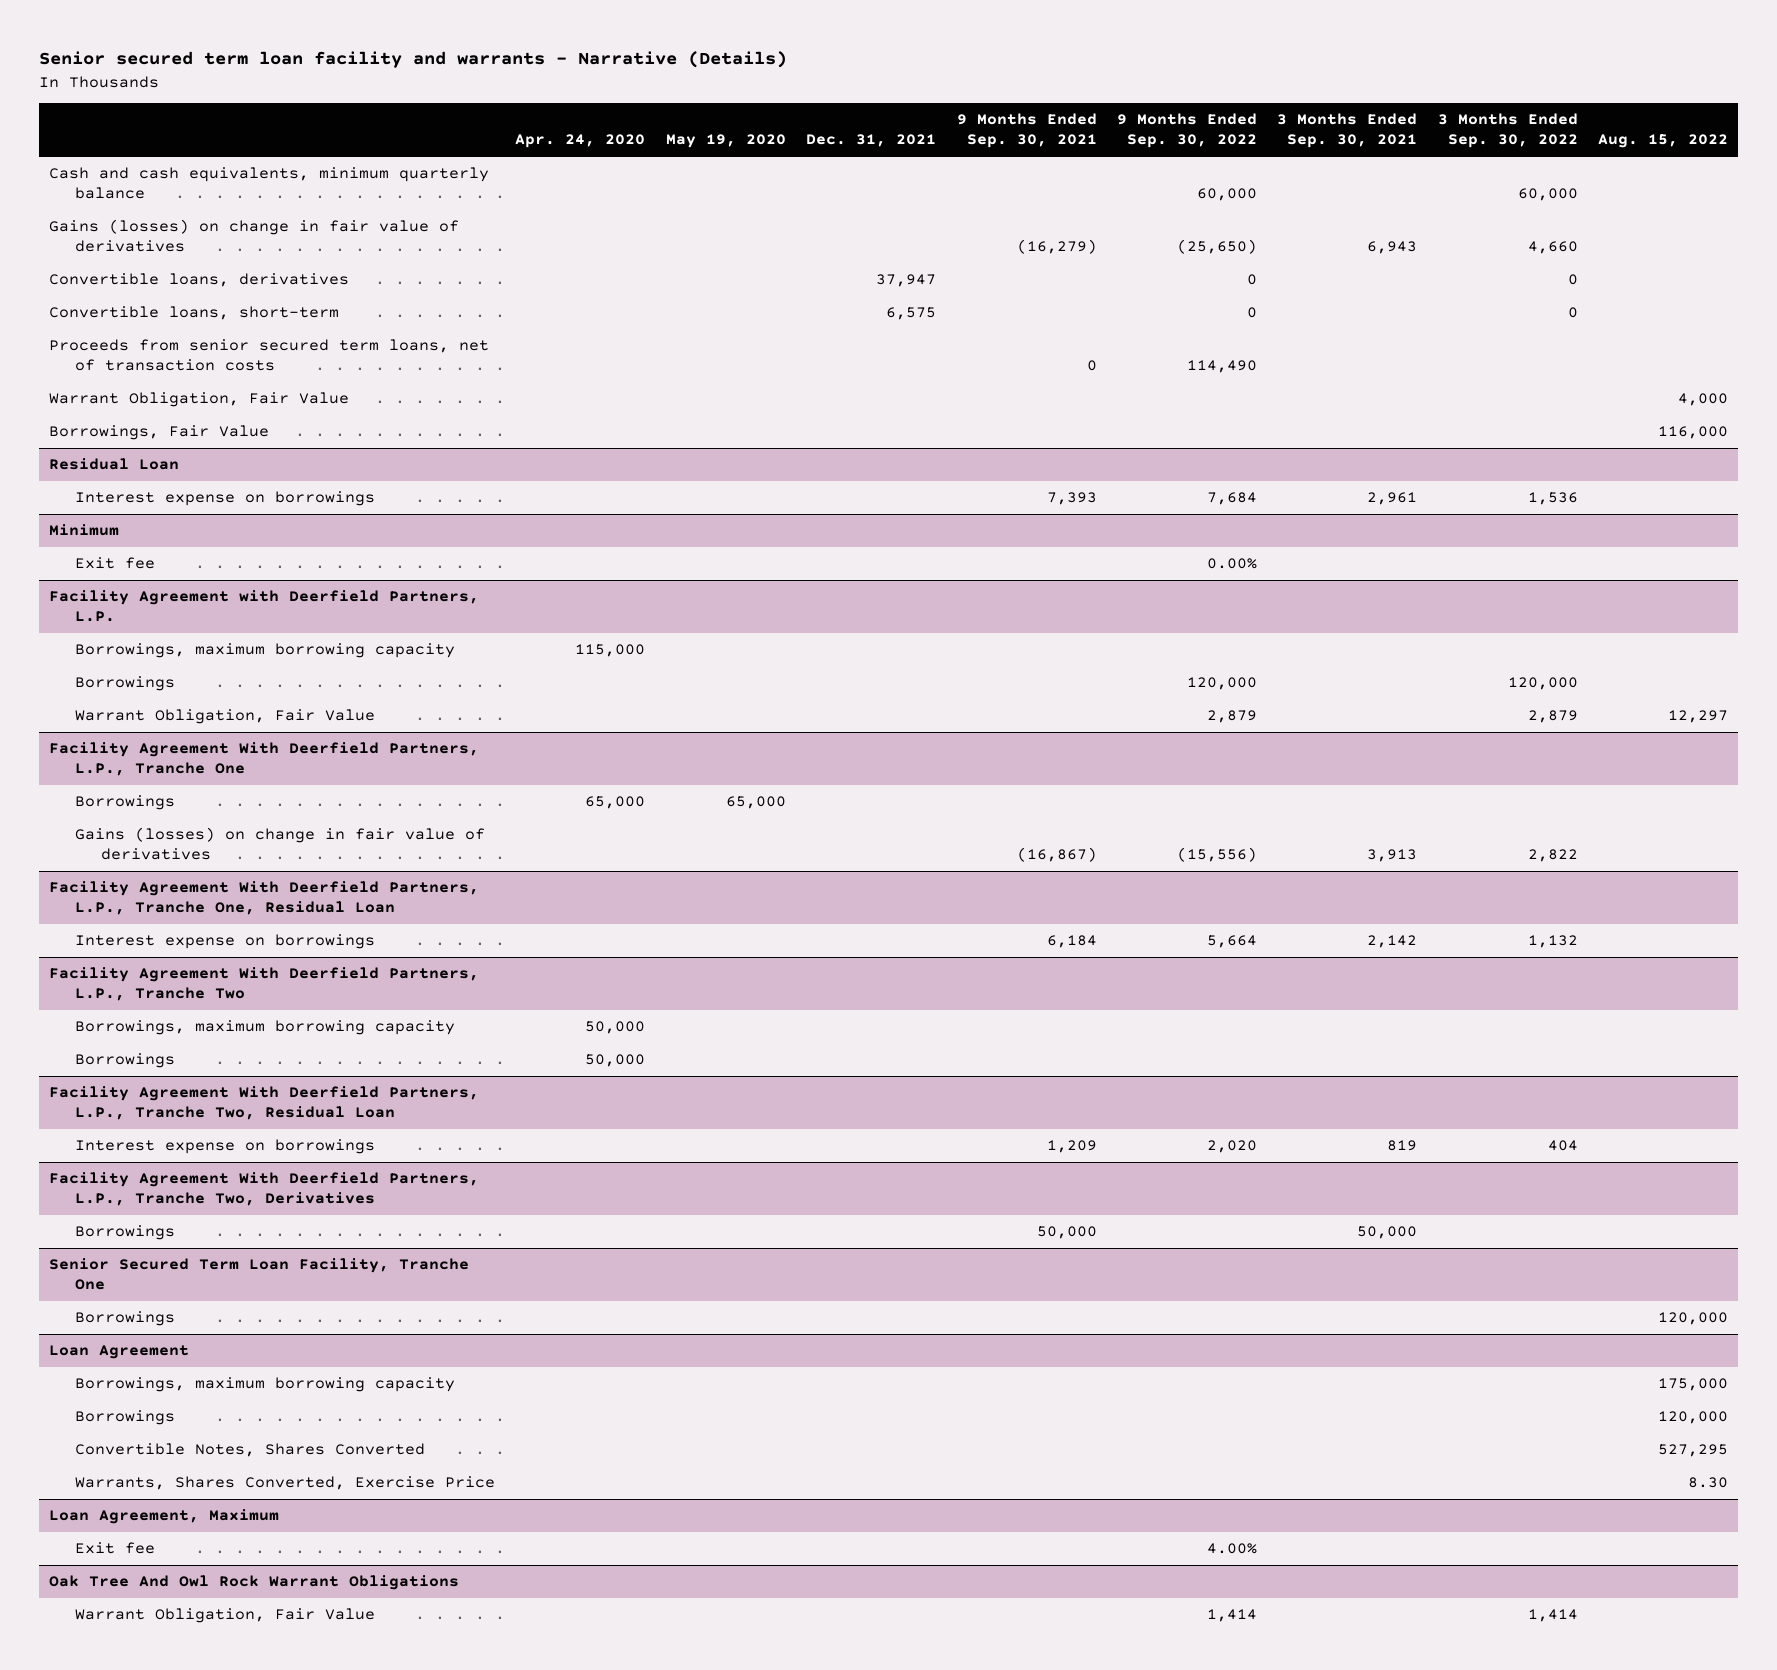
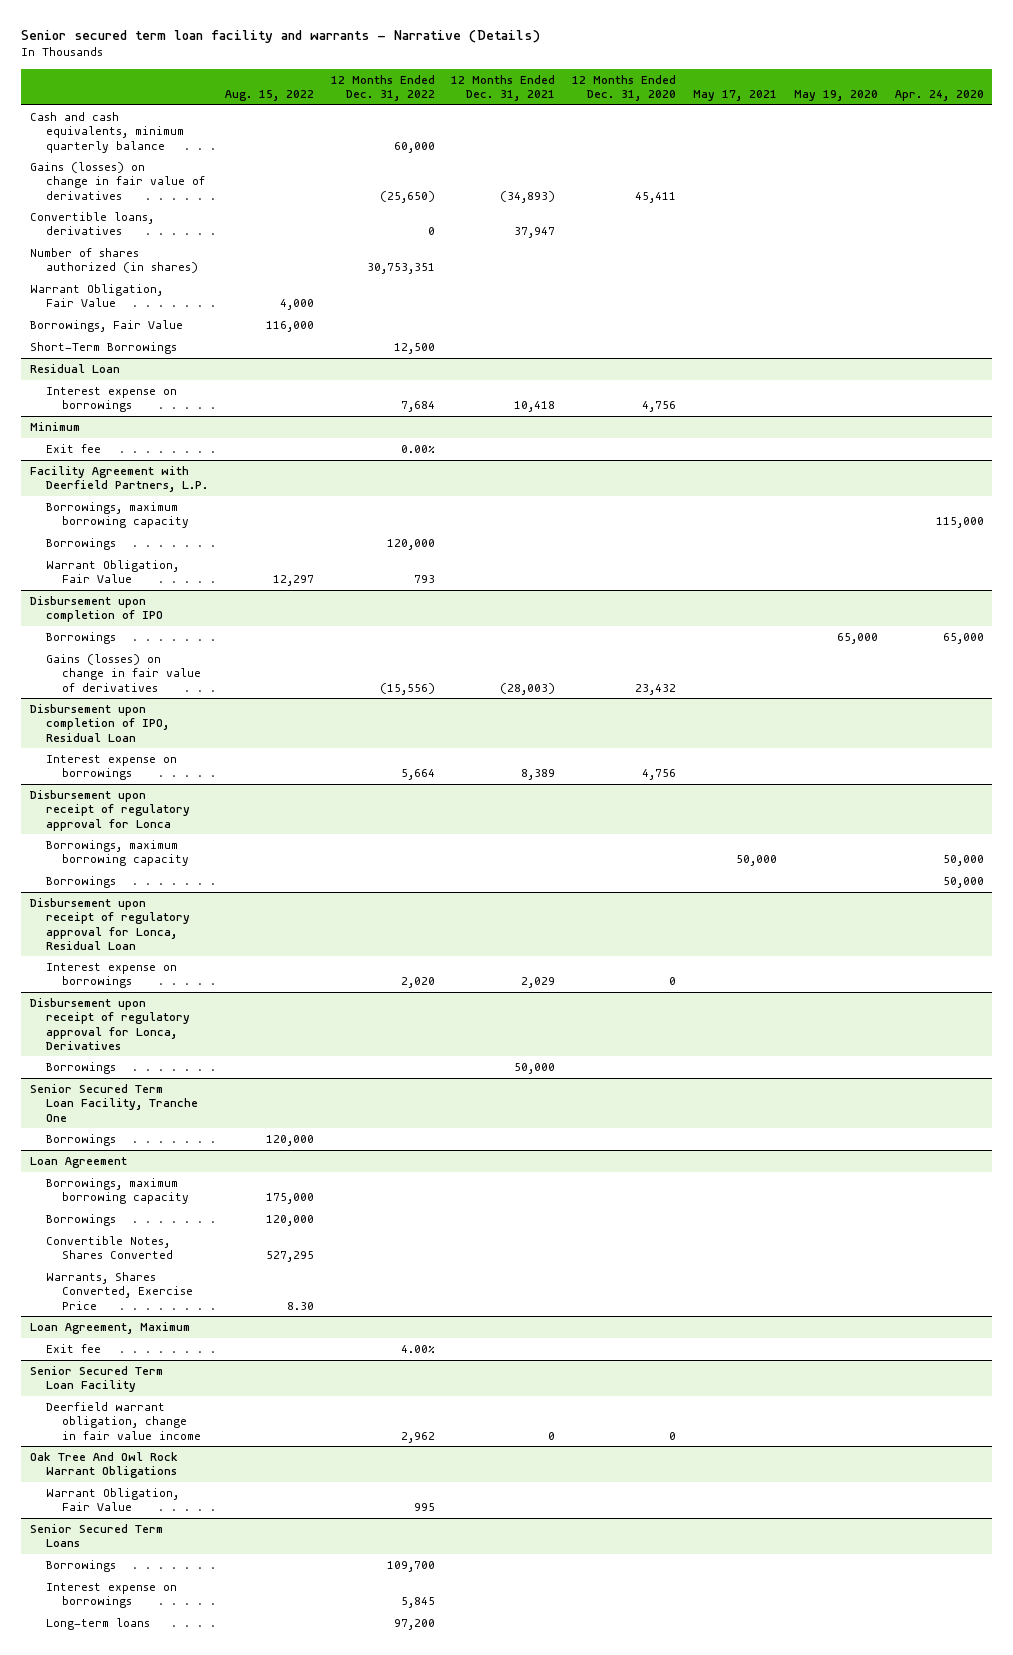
- | Apr. 24, 2020 | May 19, 2020 | Dec. 31, 2021 | 9 Months Ended Sep. 30, 2021 | 9 Months Ended Sep. 30, 2022 | 3 Months Ended Sep. 30, 2021 | 3 Months Ended Sep. 30, 2022 | Aug. 15, 2022
+ | Aug. 15, 2022 | 12 Months Ended Dec. 31, 2022 | 12 Months Ended Dec. 31, 2021 | 12 Months Ended Dec. 31, 2020 | May 17, 2021 | May 19, 2020 | Apr. 24, 2020
- Convertible loans, short-term | | | 6,575 | | 0 | | 0 |
- Proceeds from senior secured term loans, net of transaction costs | | | | 0 | 114,490 | | |
+ Number of shares authorized (in shares) | | 30,753,351 | | | | |
+ Short-Term Borrowings | | 12,500 | | | | |
- Facility Agreement With Deerfield Partners, L.P., Tranche One
+ Disbursement upon completion of IPO
- Facility Agreement With Deerfield Partners, L.P., Tranche One, Residual Loan
- Interest expense on borrowings | | | | 6,184 | 5,664 | 2,142 | 1,132 |
- Facility Agreement With Deerfield Partners, L.P., Tranche Two
+ Disbursement upon completion of IPO, Residual Loan
+ Interest expense on borrowings | | 5,664 | 8,389 | 4,756 | | |
+ Disbursement upon receipt of regulatory approval for Lonca
- Facility Agreement With Deerfield Partners, L.P., Tranche Two, Residual Loan
- Interest expense on borrowings | | | | 1,209 | 2,020 | 819 | 404 |
- Facility Agreement With Deerfield Partners, L.P., Tranche Two, Derivatives
- Borrowings | | | | 50,000 | | 50,000 | |
+ Disbursement upon receipt of regulatory approval for Lonca, Residual Loan
+ Interest expense on borrowings | | 2,020 | 2,029 | 0 | | |
+ Disbursement upon receipt of regulatory approval for Lonca, Derivatives
+ Borrowings | | | 50,000 | | | |
+ Senior Secured Term Loan Facility
+ Deerfield warrant obligation, change in fair value income | | 2,962 | 0 | 0 | | |
+ Senior Secured Term Loans
+ Borrowings | | 109,700 | | | | |
+ Interest expense on borrowings | | 5,845 | | | | |
+ Long-term loans | | 97,200 | | | | |

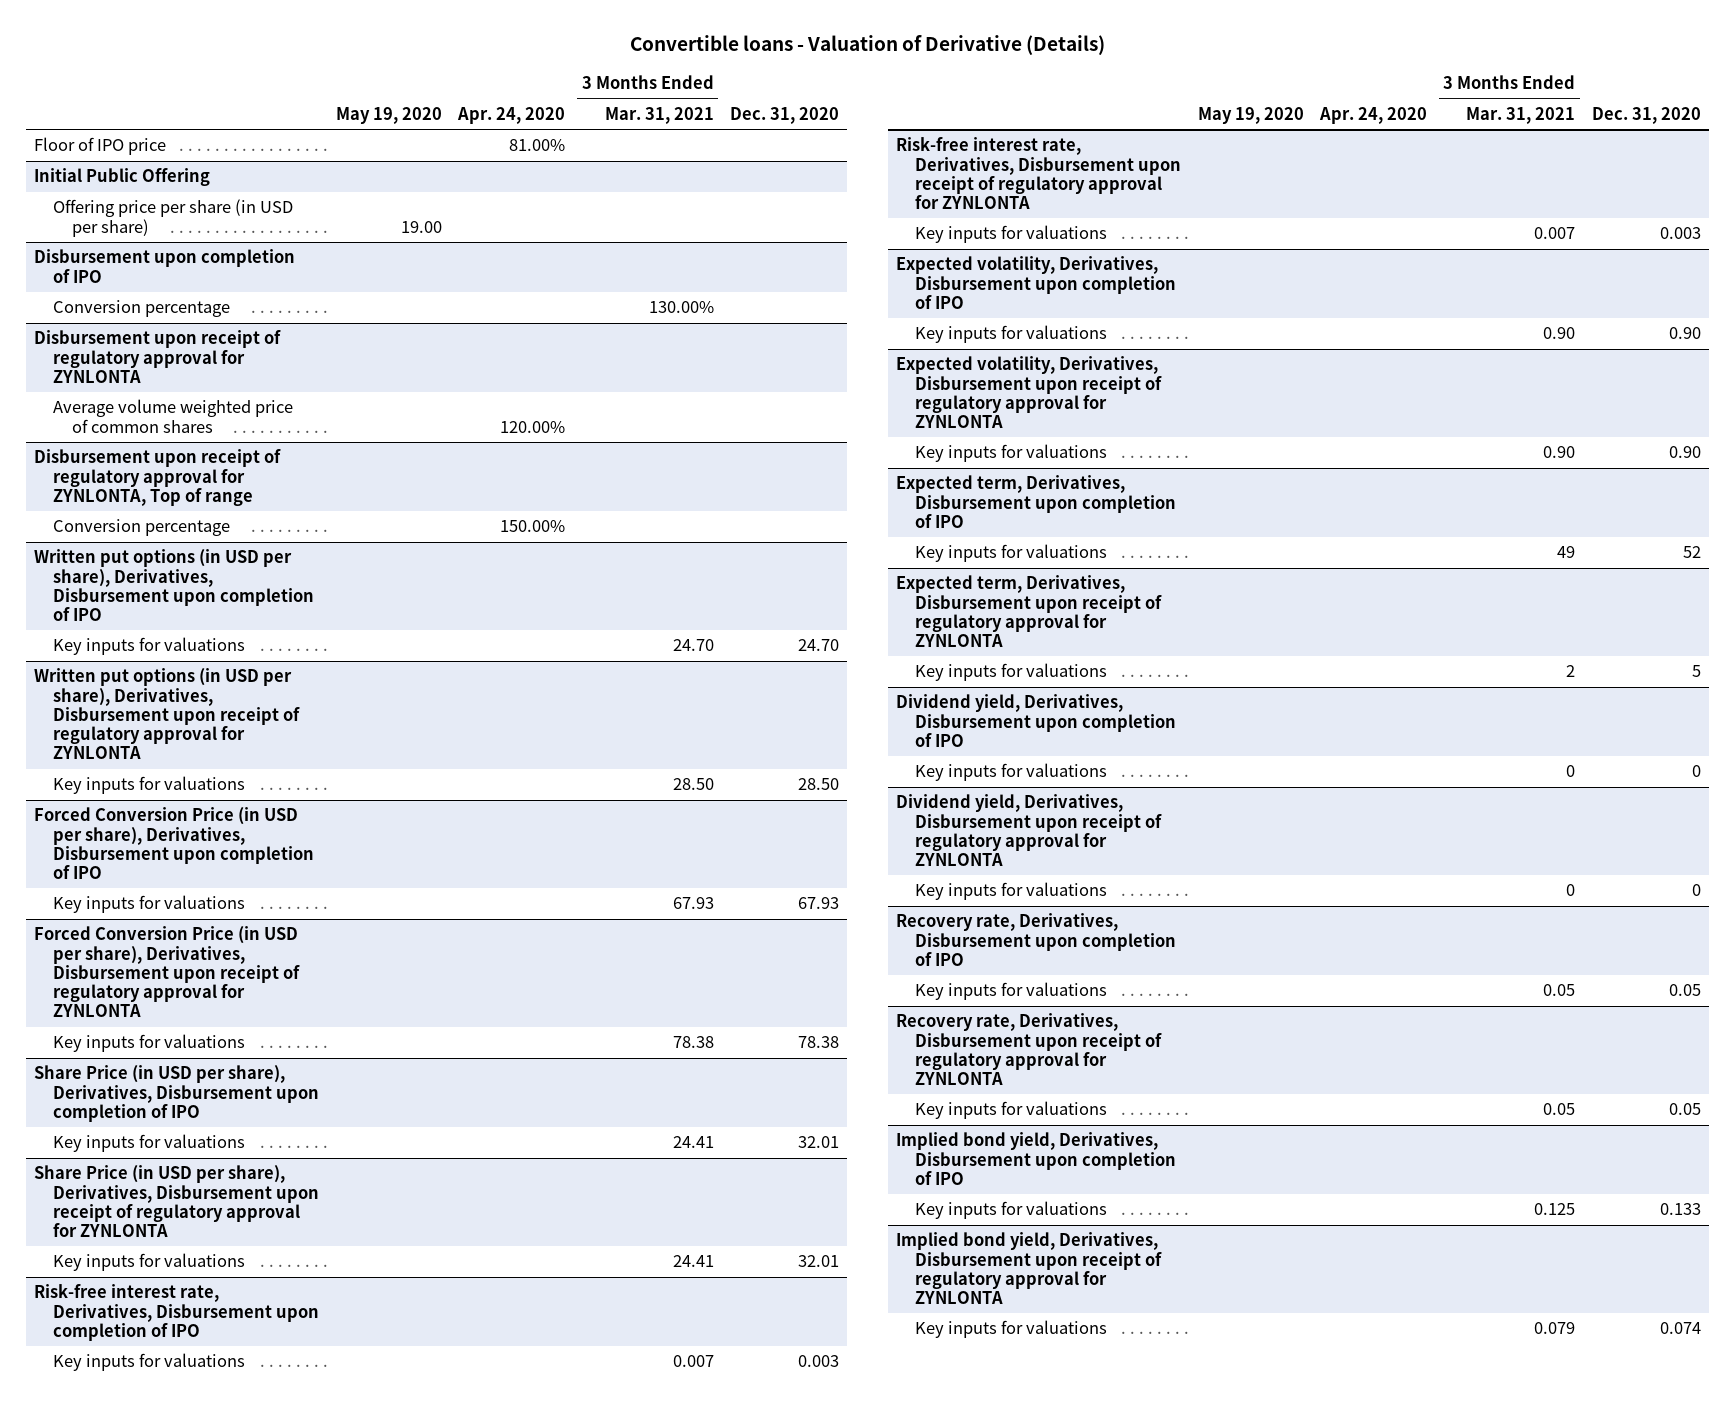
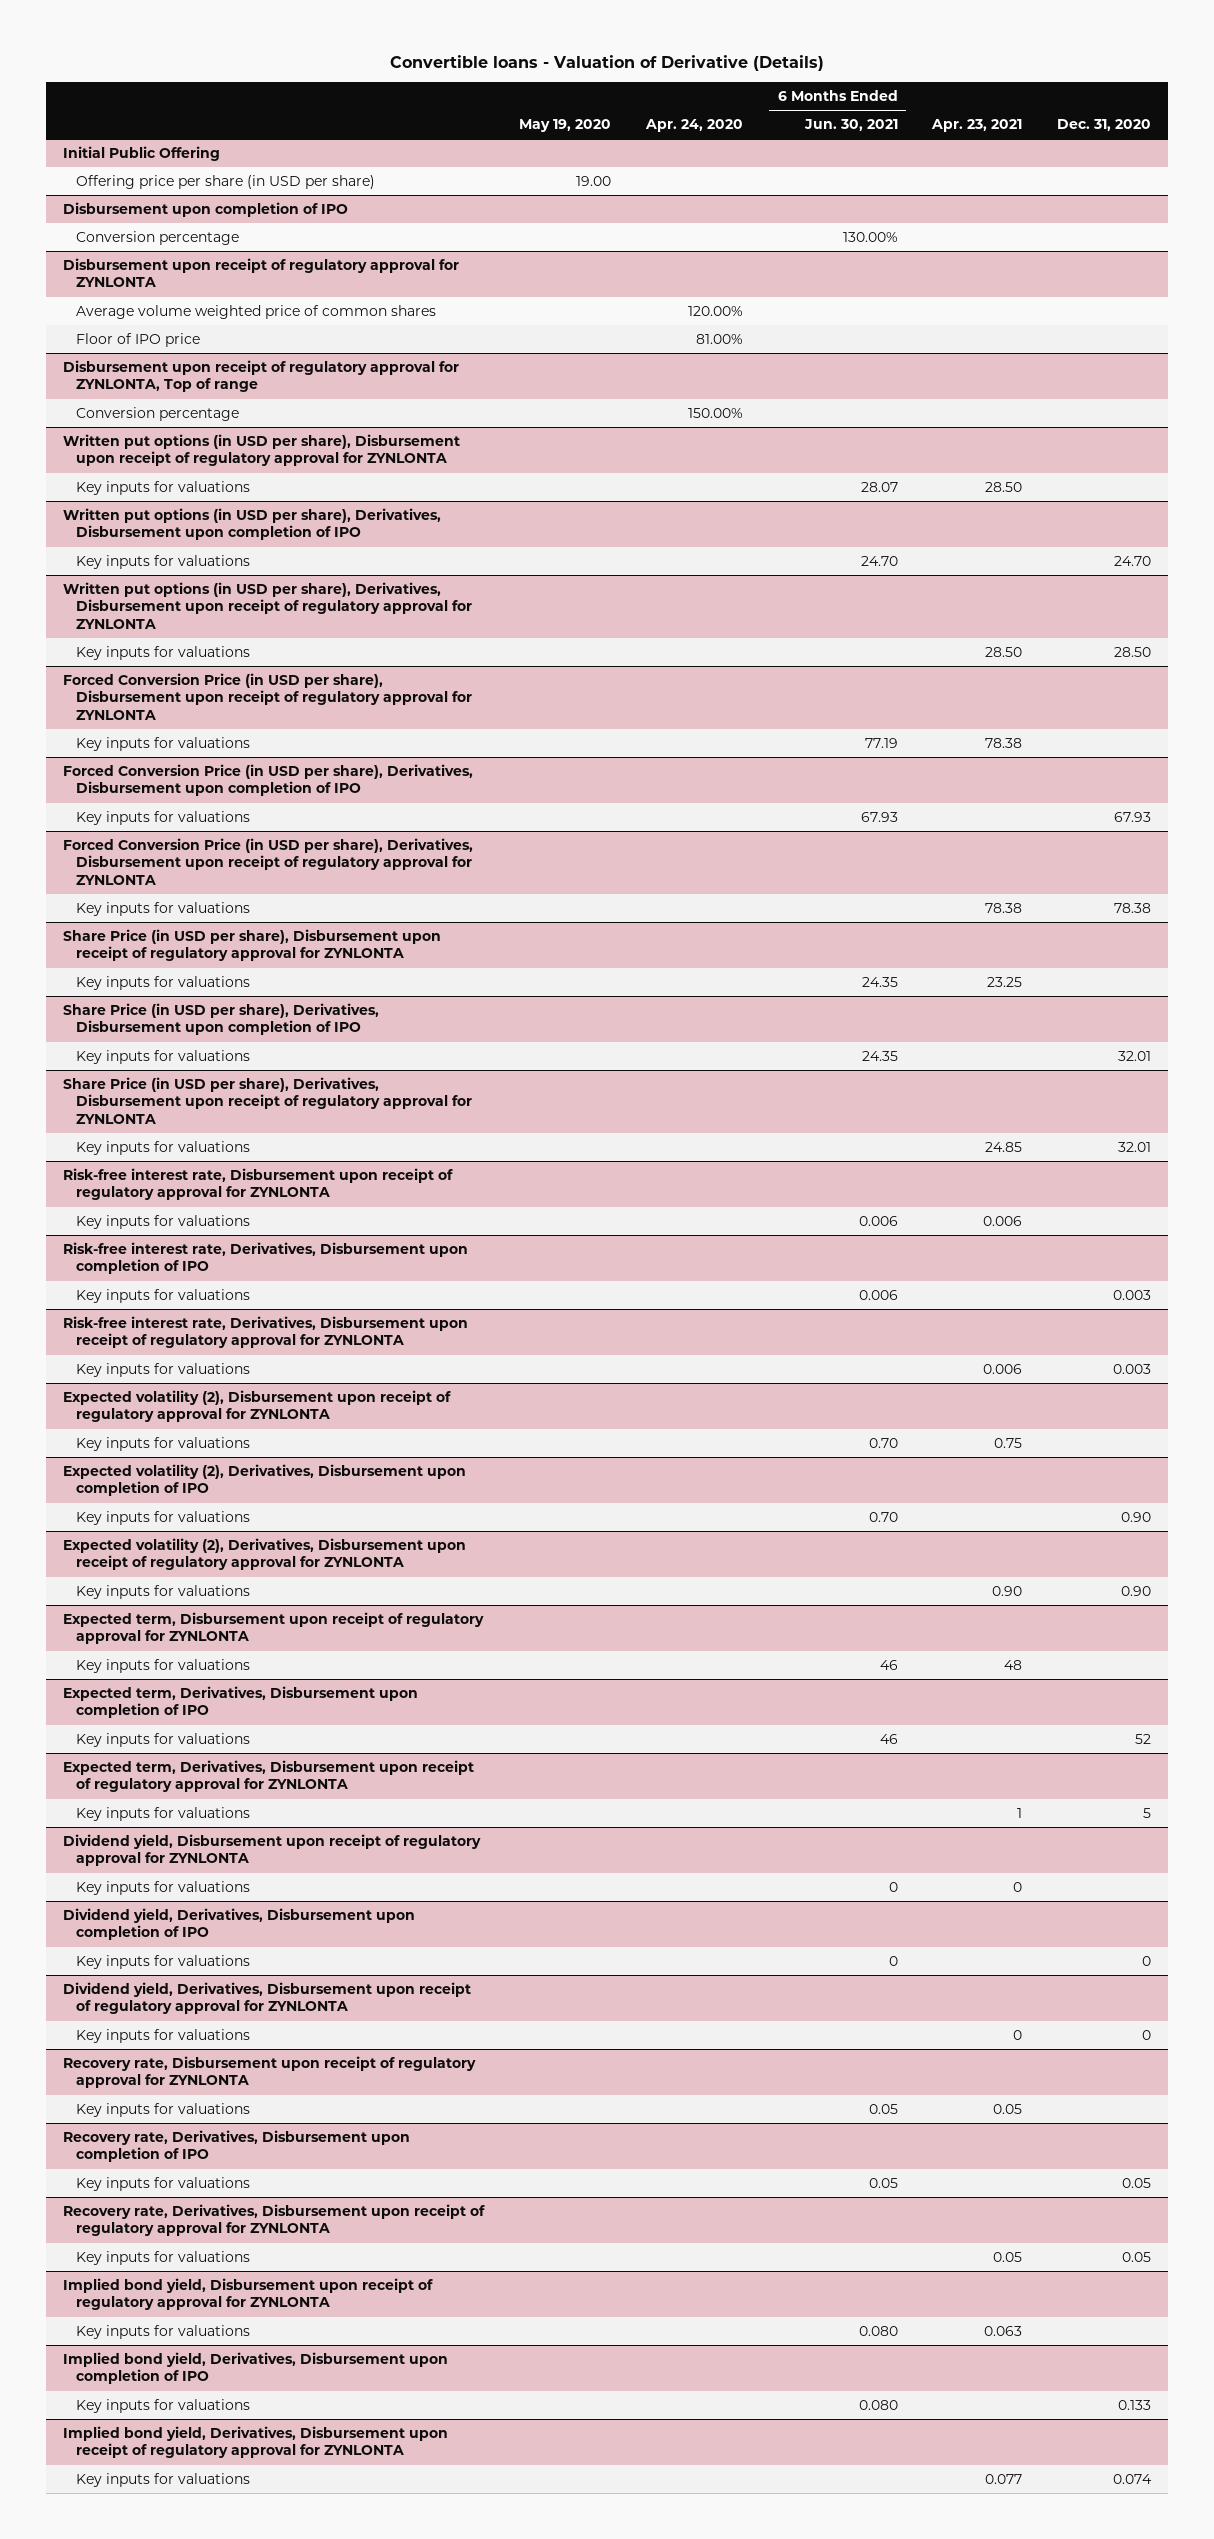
- | May 19, 2020 | Apr. 24, 2020 | 3 Months Ended Mar. 31, 2021 | Dec. 31, 2020
+ | May 19, 2020 | Apr. 24, 2020 | 6 Months Ended Jun. 30, 2021 | Apr. 23, 2021 | Dec. 31, 2020
- Floor of IPO price | | 81.00% | |
@ Disbursement upon receipt of regulatory approval for ZYNLONTA
+ Floor of IPO price | | 81.00% | | |
+ Written put options (in USD per share), Disbursement upon receipt of regulatory approval for ZYNLONTA
+ Key inputs for valuations | | | 28.07 | 28.50 |
+ Forced Conversion Price (in USD per share), Disbursement upon receipt of regulatory approval for ZYNLONTA
+ Key inputs for valuations | | | 77.19 | 78.38 |
+ Share Price (in USD per share), Disbursement upon receipt of regulatory approval for ZYNLONTA
+ Key inputs for valuations | | | 24.35 | 23.25 |
+ Risk-free interest rate, Disbursement upon receipt of regulatory approval for ZYNLONTA
+ Key inputs for valuations | | | 0.006 | 0.006 |
- Expected volatility, Derivatives, Disbursement upon completion of IPO
+ Expected volatility (2), Disbursement upon receipt of regulatory approval for ZYNLONTA
+ Key inputs for valuations | | | 0.70 | 0.75 |
+ Expected volatility (2), Derivatives, Disbursement upon completion of IPO
- Expected volatility, Derivatives, Disbursement upon receipt of regulatory approval for ZYNLONTA
+ Expected volatility (2), Derivatives, Disbursement upon receipt of regulatory approval for ZYNLONTA
+ Expected term, Disbursement upon receipt of regulatory approval for ZYNLONTA
+ Key inputs for valuations | | | 46 | 48 |
+ Dividend yield, Disbursement upon receipt of regulatory approval for ZYNLONTA
+ Key inputs for valuations | | | 0 | 0 |
+ Recovery rate, Disbursement upon receipt of regulatory approval for ZYNLONTA
+ Key inputs for valuations | | | 0.05 | 0.05 |
+ Implied bond yield, Disbursement upon receipt of regulatory approval for ZYNLONTA
+ Key inputs for valuations | | | 0.080 | 0.063 |

